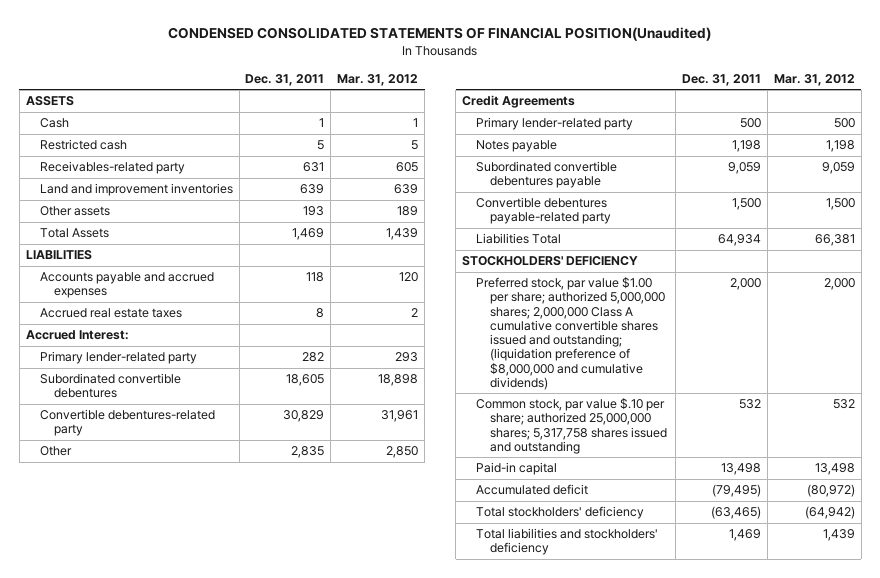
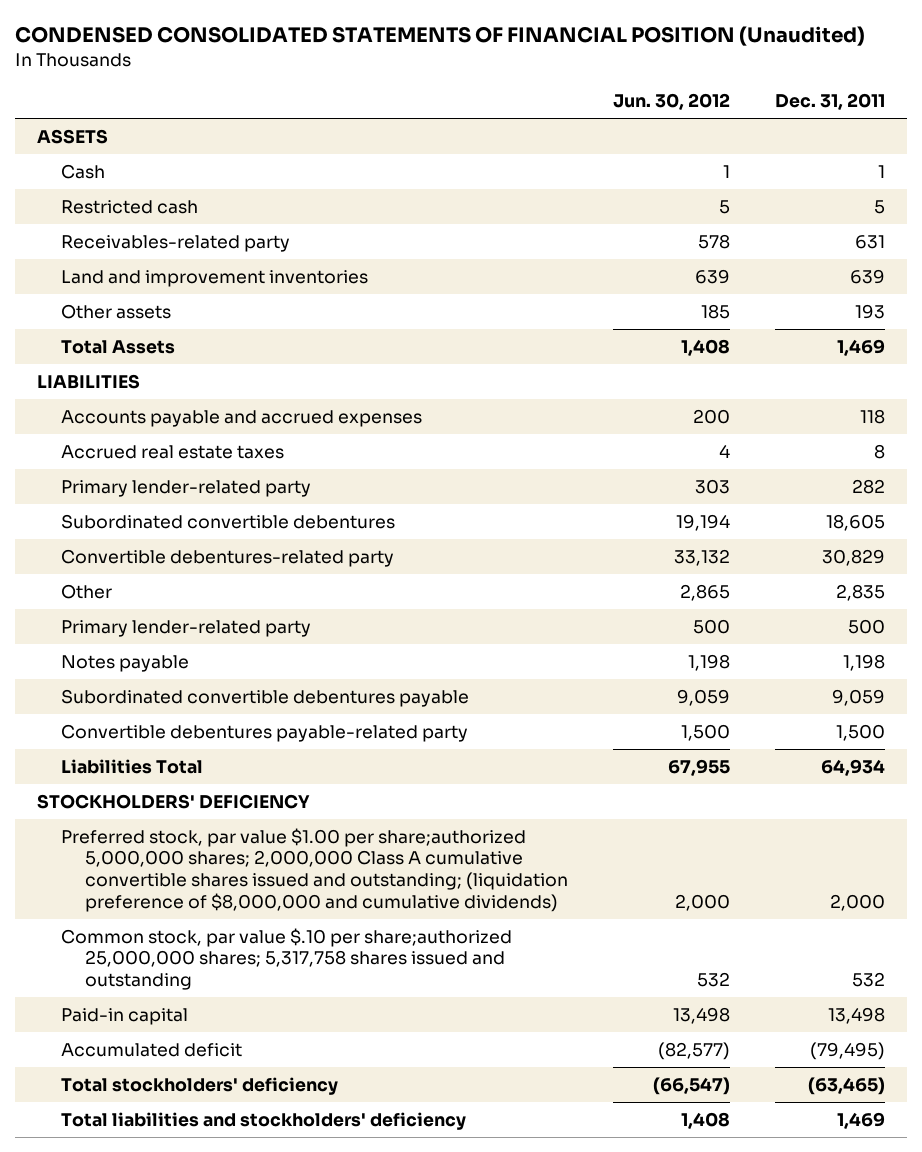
- CONDENSED CONSOLIDATED STATEMENTS OF FINANCIAL POSITION(Unaudited)
+ CONDENSED CONSOLIDATED STATEMENTS OF FINANCIAL POSITION (Unaudited)
- | Dec. 31, 2011 | Mar. 31, 2012
+ | Jun. 30, 2012 | Dec. 31, 2011
- Accrued Interest:
- Credit Agreements
- Preferred stock, par value $1.00 per share; authorized 5,000,000 shares; 2,000,000 Class A cumulative convertible shares issued and outstanding; (liquidation preference of $8,000,000 and cumulative dividends) | 2,000 | 2,000
- Common stock, par value $.10 per share; authorized 25,000,000 shares; 5,317,758 shares issued and outstanding | 532 | 532
+ Preferred stock, par value $1.00 per share;authorized 5,000,000 shares; 2,000,000 Class A cumulative convertible shares issued and outstanding; (liquidation preference of $8,000,000 and cumulative dividends) | 2,000 | 2,000
+ Common stock, par value $.10 per share;authorized 25,000,000 shares; 5,317,758 shares issued and outstanding | 532 | 532

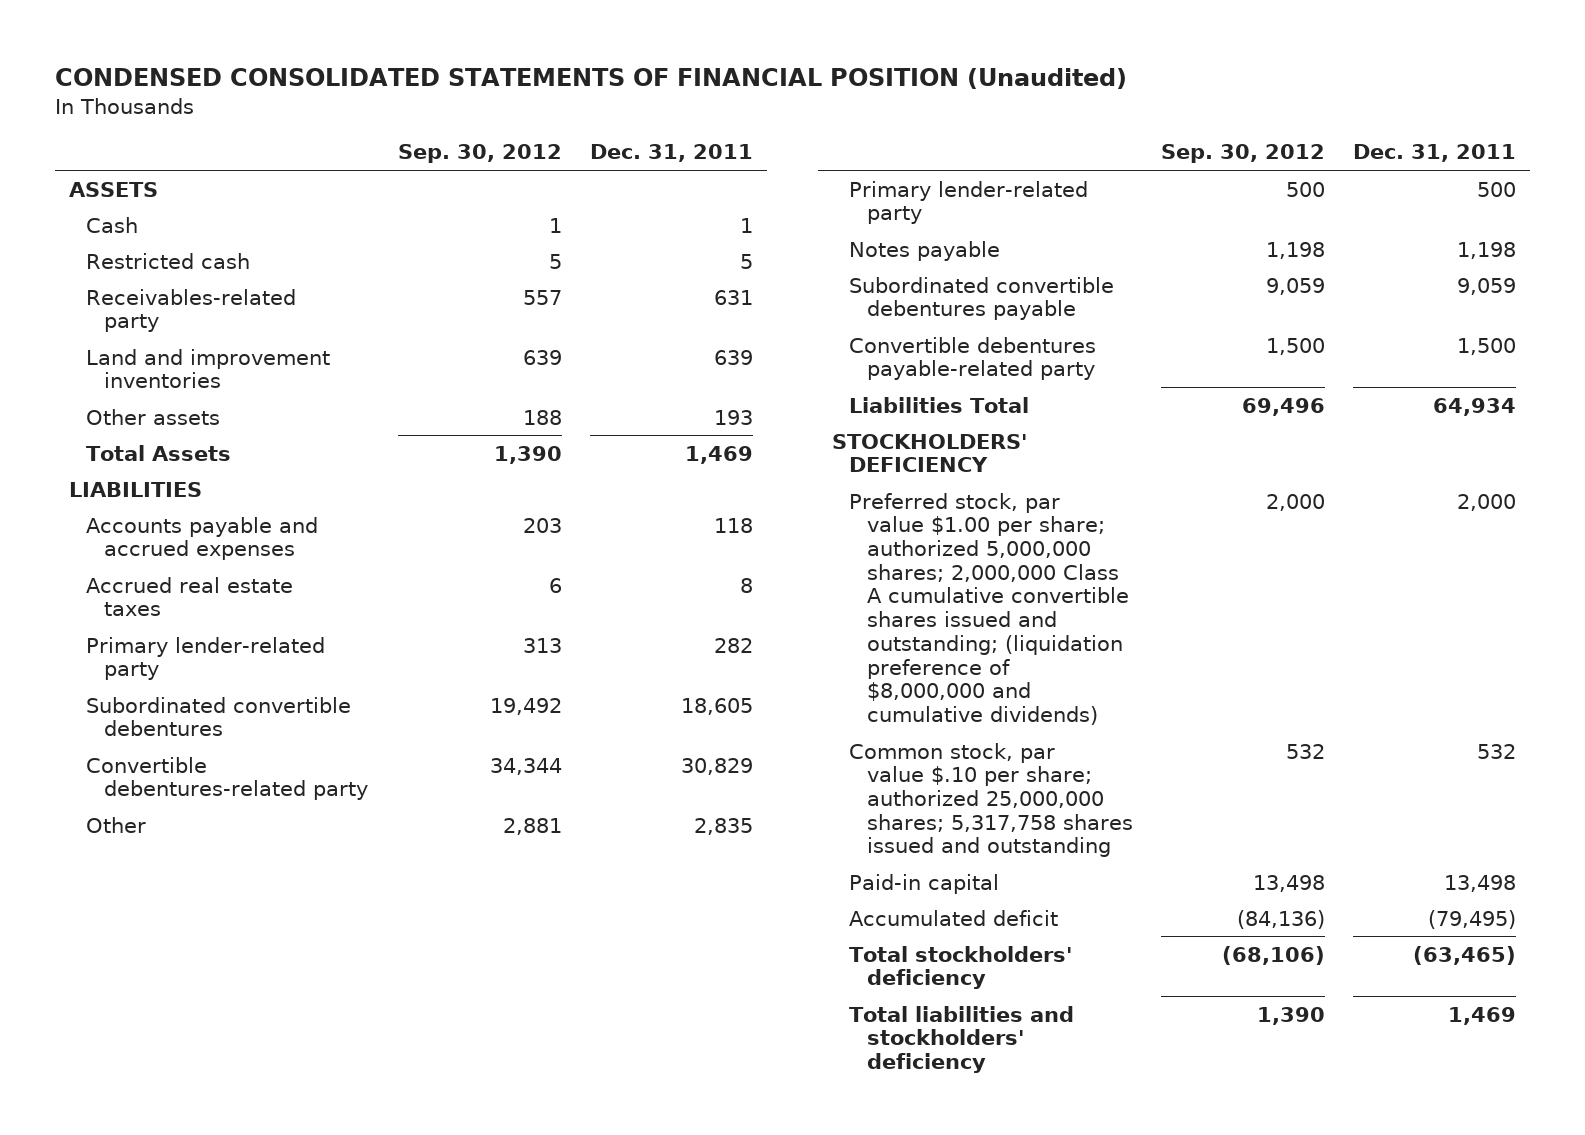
- | Jun. 30, 2012 | Dec. 31, 2011
+ | Sep. 30, 2012 | Dec. 31, 2011
- Preferred stock, par value $1.00 per share;authorized 5,000,000 shares; 2,000,000 Class A cumulative convertible shares issued and outstanding; (liquidation preference of $8,000,000 and cumulative dividends) | 2,000 | 2,000
- Common stock, par value $.10 per share;authorized 25,000,000 shares; 5,317,758 shares issued and outstanding | 532 | 532
+ Preferred stock, par value $1.00 per share; authorized 5,000,000 shares; 2,000,000 Class A cumulative convertible shares issued and outstanding; (liquidation preference of $8,000,000 and cumulative dividends) | 2,000 | 2,000
+ Common stock, par value $.10 per share; authorized 25,000,000 shares; 5,317,758 shares issued and outstanding | 532 | 532

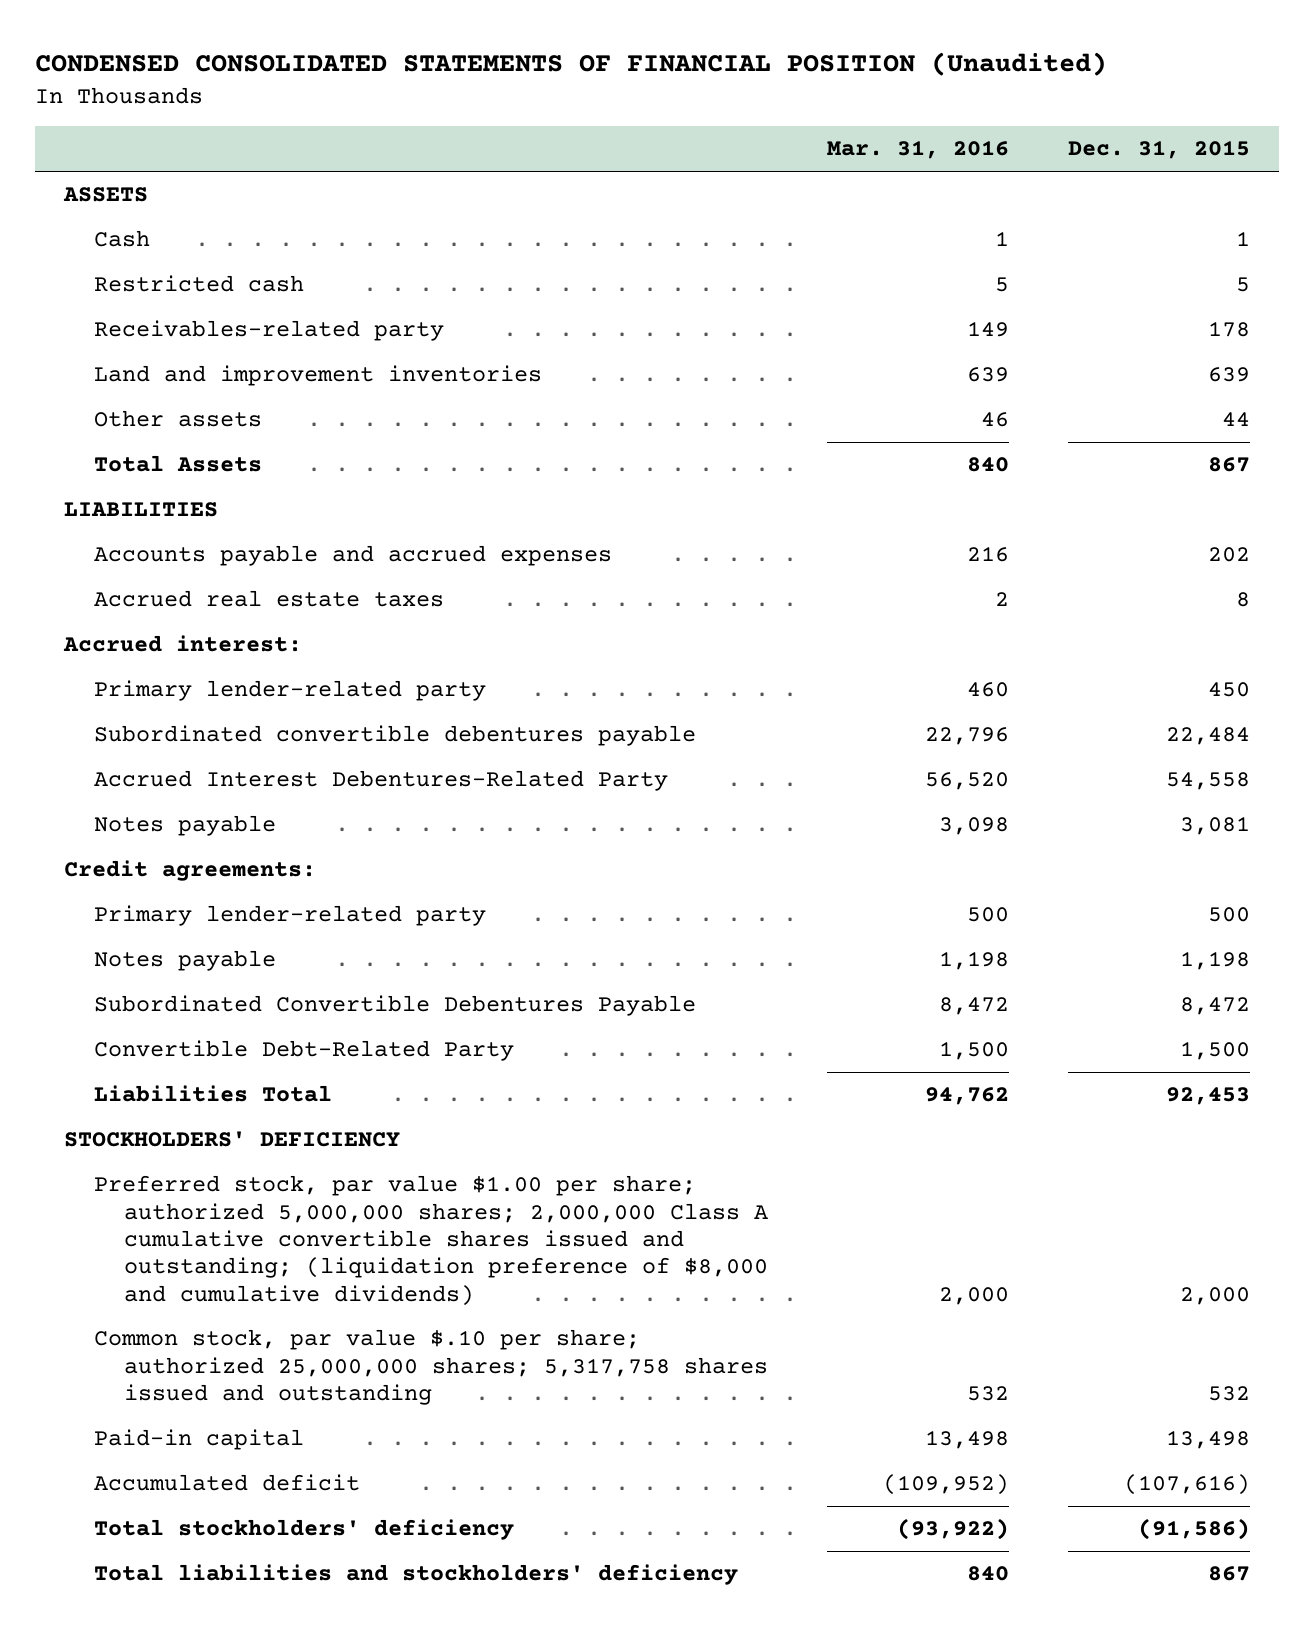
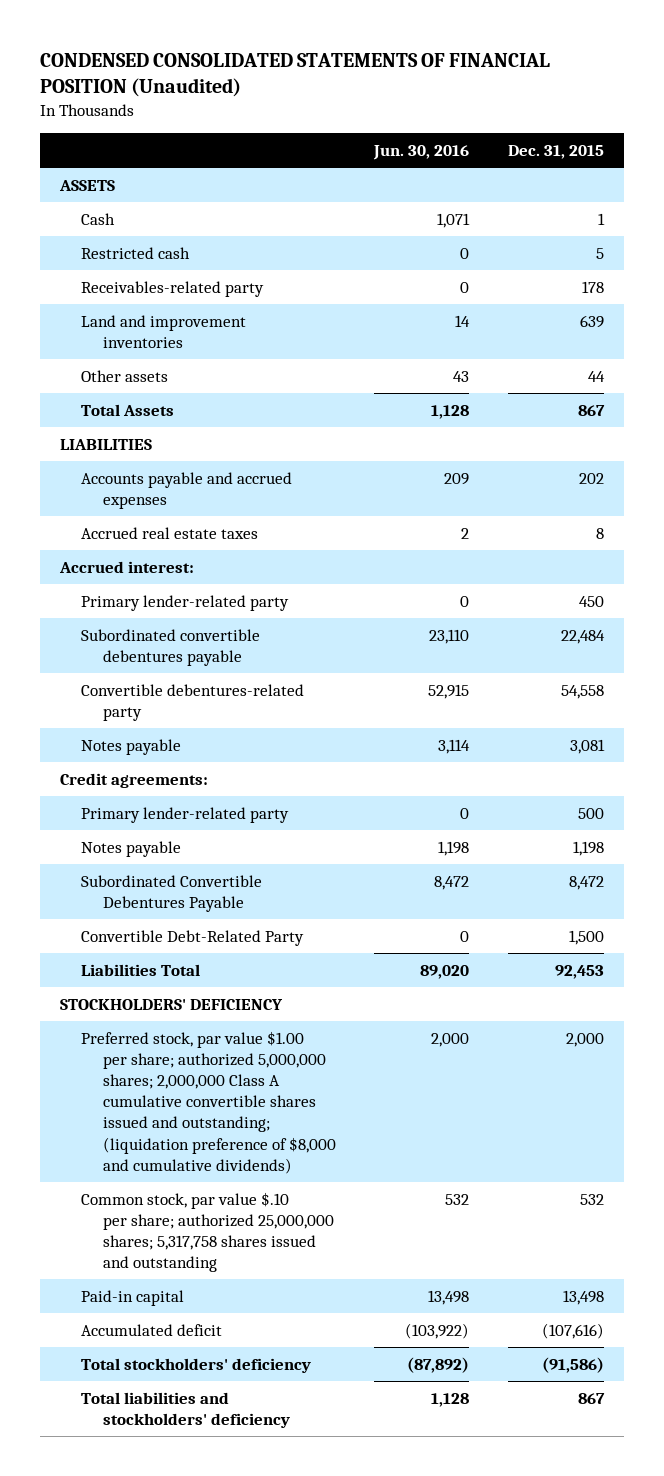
- | Mar. 31, 2016 | Dec. 31, 2015
+ | Jun. 30, 2016 | Dec. 31, 2015
- Accrued Interest Debentures-Related Party | 56,520 | 54,558
+ Convertible debentures-related party | 52,915 | 54,558

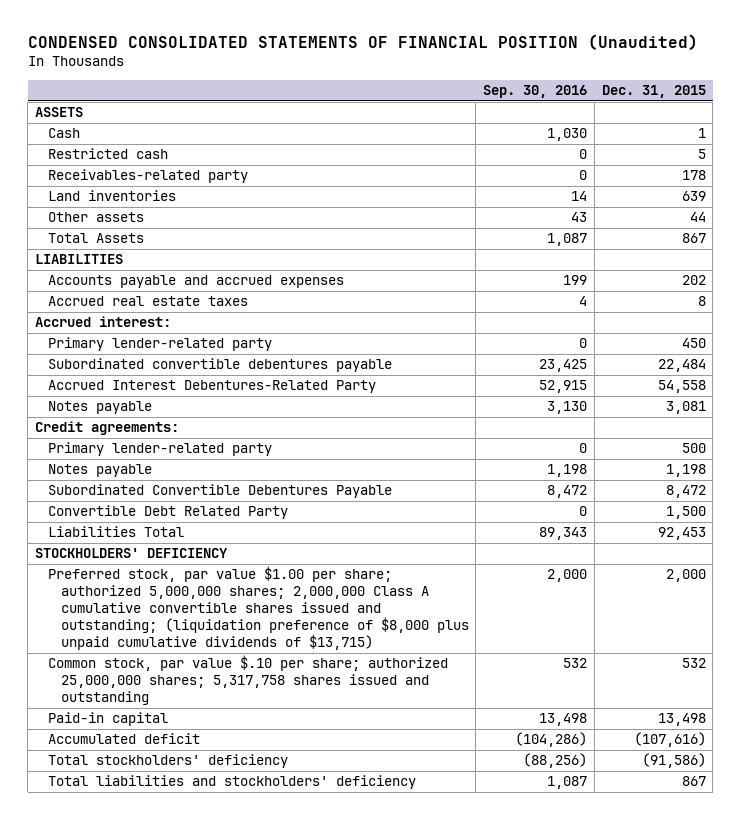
- | Jun. 30, 2016 | Dec. 31, 2015
+ | Sep. 30, 2016 | Dec. 31, 2015
- Land and improvement inventories | 14 | 639
+ Land inventories | 14 | 639
- Convertible debentures-related party | 52,915 | 54,558
+ Accrued Interest Debentures-Related Party | 52,915 | 54,558
- Convertible Debt-Related Party | 0 | 1,500
+ Convertible Debt Related Party | 0 | 1,500
- Preferred stock, par value $1.00 per share; authorized 5,000,000 shares; 2,000,000 Class A cumulative convertible shares issued and outstanding; (liquidation preference of $8,000 and cumulative dividends) | 2,000 | 2,000
+ Preferred stock, par value $1.00 per share; authorized 5,000,000 shares; 2,000,000 Class A cumulative convertible shares issued and outstanding; (liquidation preference of $8,000 plus unpaid cumulative dividends of $13,715) | 2,000 | 2,000

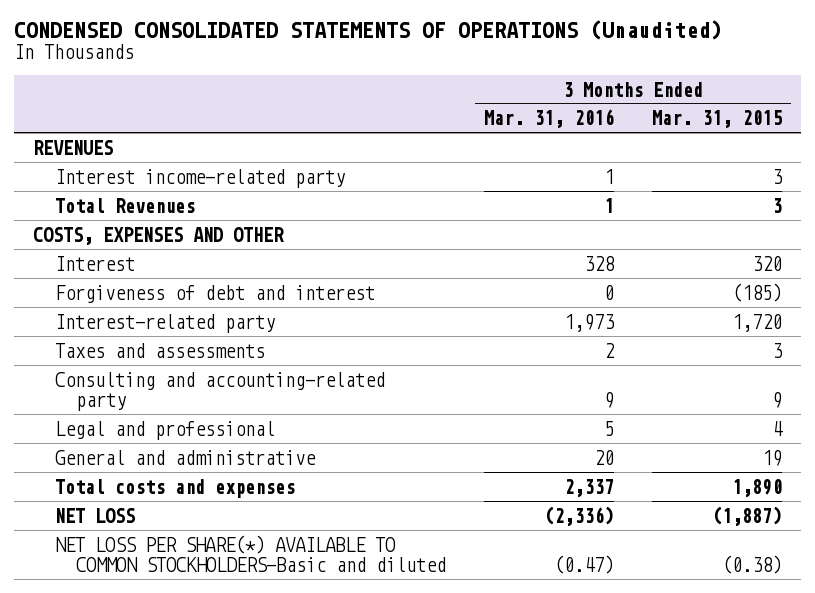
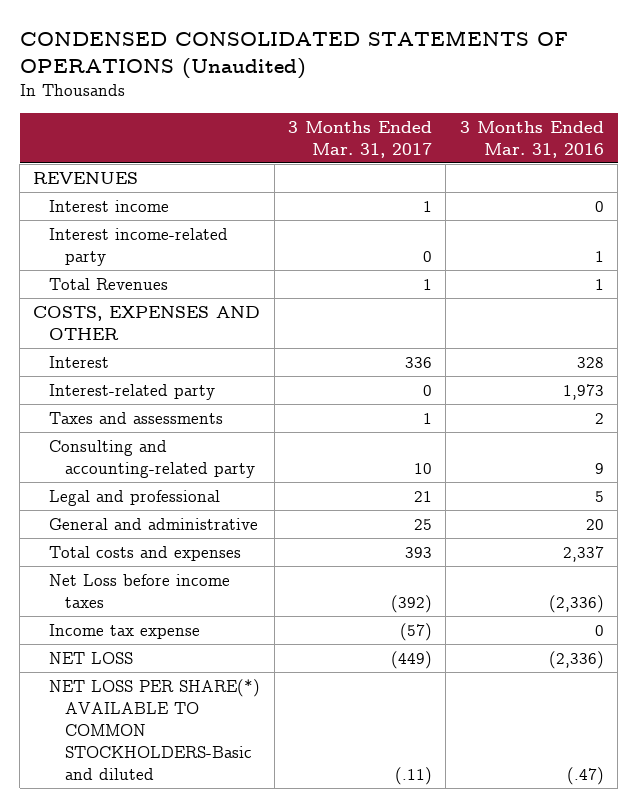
- | 3 Months Ended Mar. 31, 2016 | 3 Months Ended Mar. 31, 2015
+ | 3 Months Ended Mar. 31, 2017 | 3 Months Ended Mar. 31, 2016
+ Interest income | 1 | 0
- Forgiveness of debt and interest | 0 | (185)
+ Net Loss before income taxes | (392) | (2,336)
+ Income tax expense | (57) | 0
- NET LOSS PER SHARE(*) AVAILABLE TO COMMON STOCKHOLDERS-Basic and diluted | (0.47) | (0.38)
+ NET LOSS PER SHARE(*) AVAILABLE TO COMMON STOCKHOLDERS-Basic and diluted | (.11) | (.47)

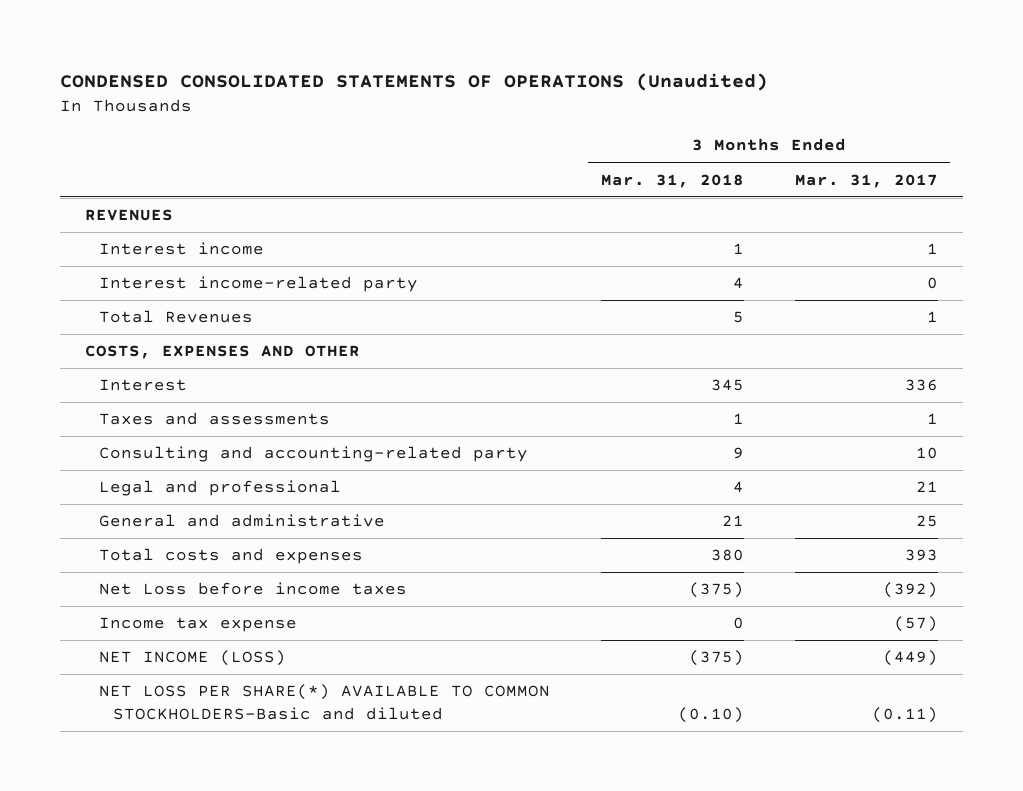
- | 3 Months Ended Mar. 31, 2017 | 3 Months Ended Mar. 31, 2016
+ | 3 Months Ended Mar. 31, 2018 | 3 Months Ended Mar. 31, 2017
- Interest-related party | 0 | 1,973
- NET LOSS | (449) | (2,336)
- NET LOSS PER SHARE(*) AVAILABLE TO COMMON STOCKHOLDERS-Basic and diluted | (.11) | (.47)
+ NET INCOME (LOSS) | (375) | (449)
+ NET LOSS PER SHARE(*) AVAILABLE TO COMMON STOCKHOLDERS-Basic and diluted | (0.10) | (0.11)

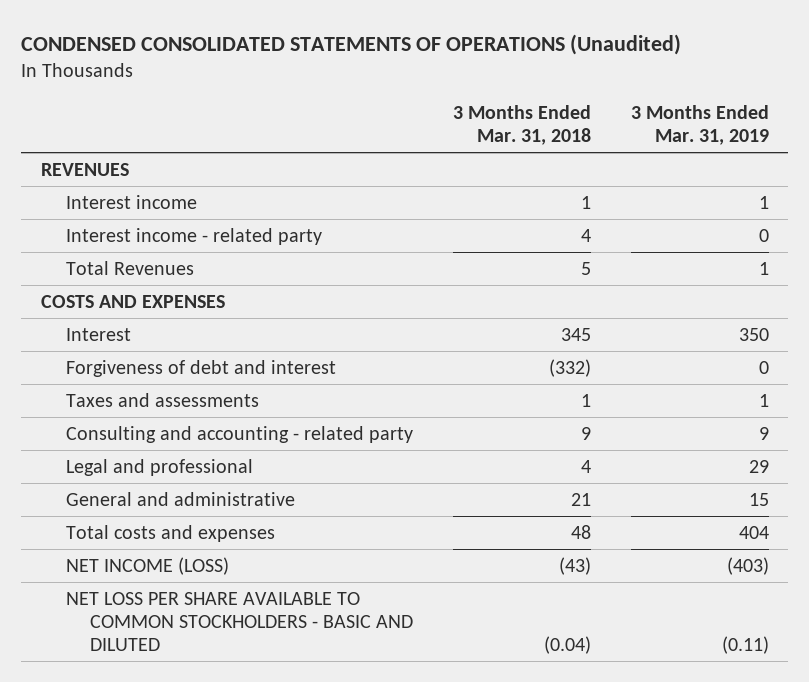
- | 3 Months Ended Mar. 31, 2018 | 3 Months Ended Mar. 31, 2017
+ | 3 Months Ended Mar. 31, 2018 | 3 Months Ended Mar. 31, 2019
- Interest income-related party | 4 | 0
+ Interest income - related party | 4 | 0
- COSTS, EXPENSES AND OTHER
+ COSTS AND EXPENSES
+ Forgiveness of debt and interest | (332) | 0
- Consulting and accounting-related party | 9 | 10
+ Consulting and accounting - related party | 9 | 9
- Total costs and expenses | 380 | 393
- Net Loss before income taxes | (375) | (392)
- Income tax expense | 0 | (57)
- NET INCOME (LOSS) | (375) | (449)
- NET LOSS PER SHARE(*) AVAILABLE TO COMMON STOCKHOLDERS-Basic and diluted | (0.10) | (0.11)
+ Total costs and expenses | 48 | 404
+ NET INCOME (LOSS) | (43) | (403)
+ NET LOSS PER SHARE AVAILABLE TO COMMON STOCKHOLDERS - BASIC AND DILUTED | (0.04) | (0.11)

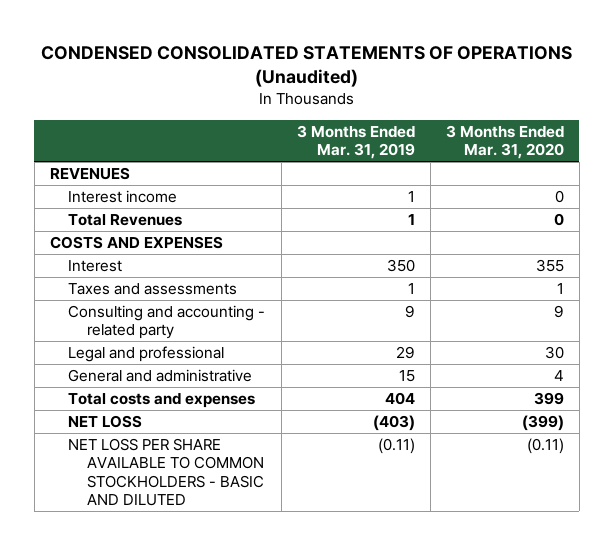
- | 3 Months Ended Mar. 31, 2018 | 3 Months Ended Mar. 31, 2019
+ | 3 Months Ended Mar. 31, 2019 | 3 Months Ended Mar. 31, 2020
- Interest income - related party | 4 | 0
- Forgiveness of debt and interest | (332) | 0
- NET INCOME (LOSS) | (43) | (403)
+ NET LOSS | (403) | (399)

